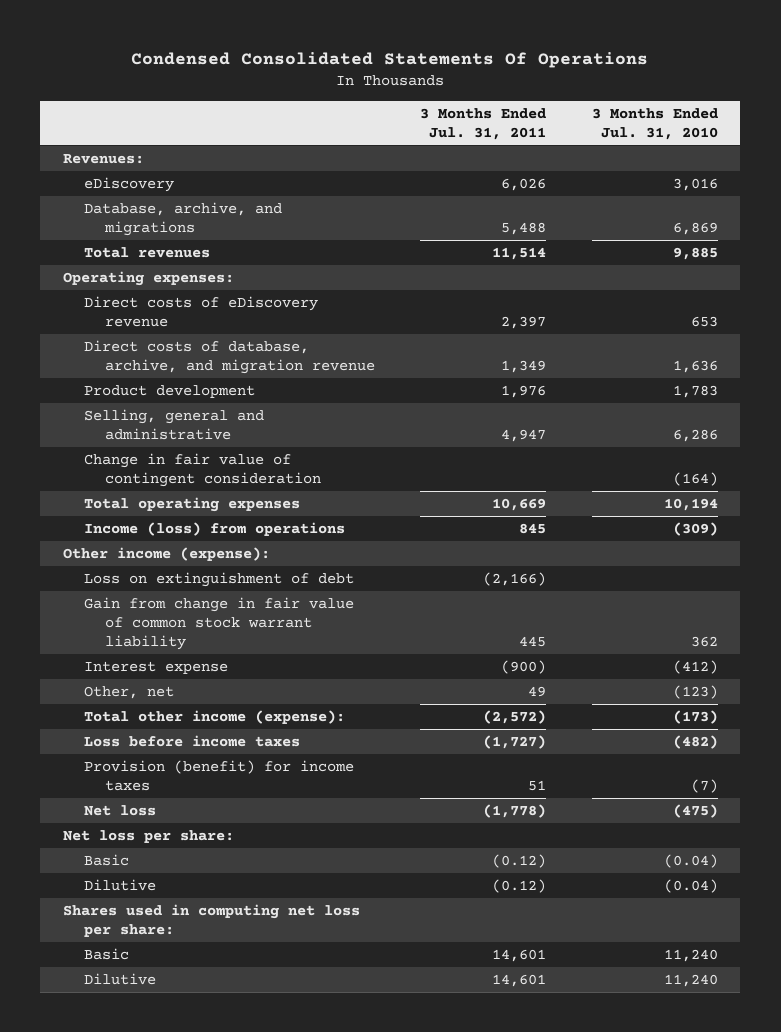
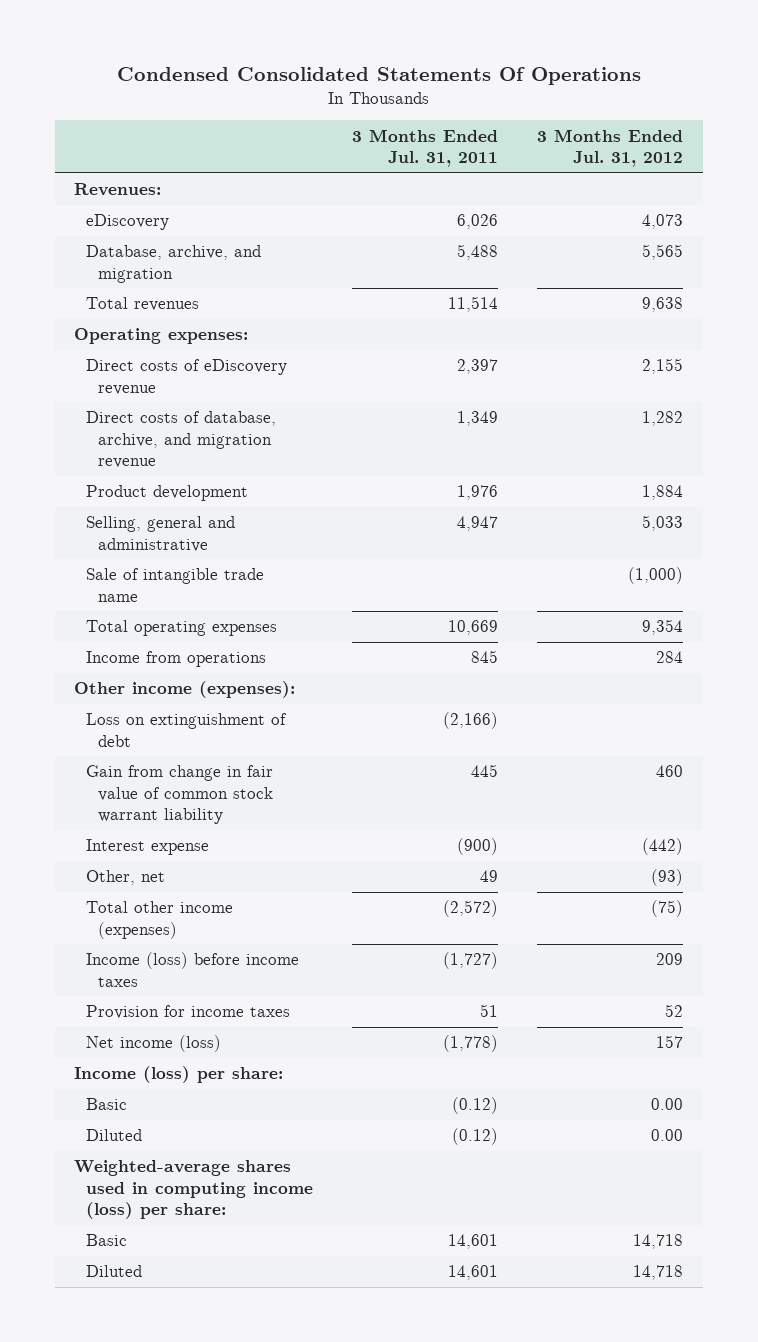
- | 3 Months Ended Jul. 31, 2011 | 3 Months Ended Jul. 31, 2010
+ | 3 Months Ended Jul. 31, 2011 | 3 Months Ended Jul. 31, 2012
- Database, archive, and migrations | 5,488 | 6,869
+ Database, archive, and migration | 5,488 | 5,565
- Change in fair value of contingent consideration | | (164)
+ Sale of intangible trade name | | (1,000)
- Income (loss) from operations | 845 | (309)
- Other income (expense):
+ Income from operations | 845 | 284
+ Other income (expenses):
- Total other income (expense): | (2,572) | (173)
- Loss before income taxes | (1,727) | (482)
- Provision (benefit) for income taxes | 51 | (7)
- Net loss | (1,778) | (475)
- Net loss per share:
+ Total other income (expenses) | (2,572) | (75)
+ Income (loss) before income taxes | (1,727) | 209
+ Provision for income taxes | 51 | 52
+ Net income (loss) | (1,778) | 157
+ Income (loss) per share:
- Dilutive | (0.12) | (0.04)
- Shares used in computing net loss per share:
+ Diluted | (0.12) | 0.00
+ Weighted-average shares used in computing income (loss) per share:
- Dilutive | 14,601 | 11,240
+ Diluted | 14,601 | 14,718

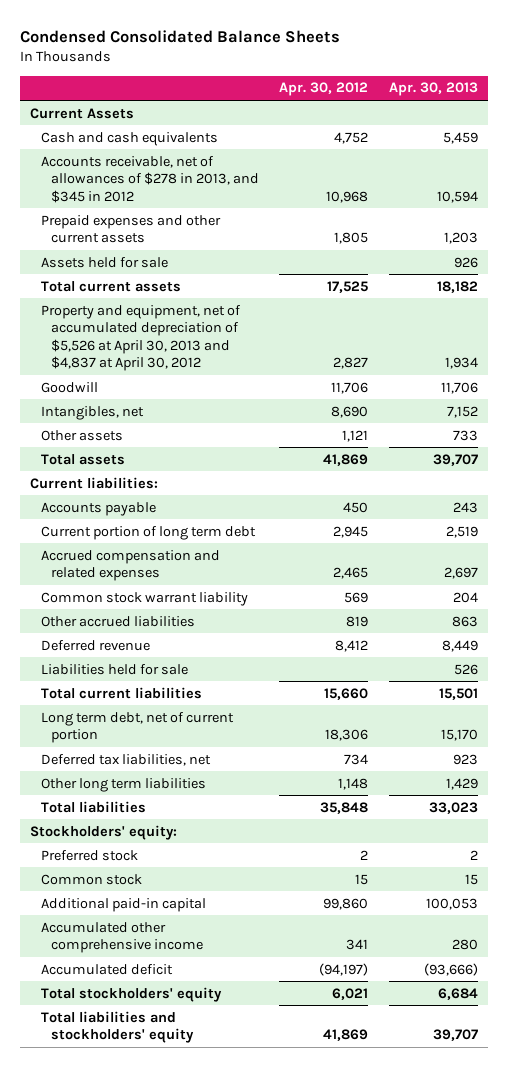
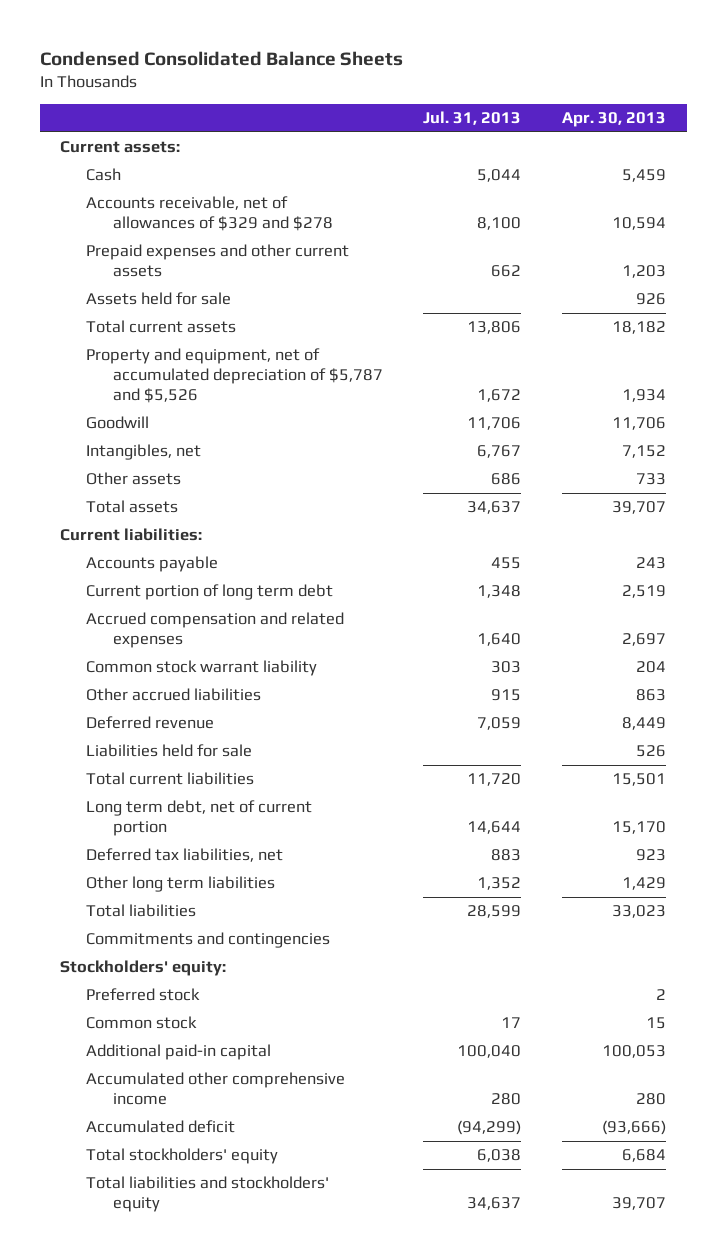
- | Apr. 30, 2012 | Apr. 30, 2013
+ | Jul. 31, 2013 | Apr. 30, 2013
- Current Assets
- Cash and cash equivalents | 4,752 | 5,459
- Accounts receivable, net of allowances of $278 in 2013, and $345 in 2012 | 10,968 | 10,594
+ Current assets:
+ Cash | 5,044 | 5,459
+ Accounts receivable, net of allowances of $329 and $278 | 8,100 | 10,594
- Property and equipment, net of accumulated depreciation of $5,526 at April 30, 2013 and $4,837 at April 30, 2012 | 2,827 | 1,934
+ Property and equipment, net of accumulated depreciation of $5,787 and $5,526 | 1,672 | 1,934
+ Commitments and contingencies

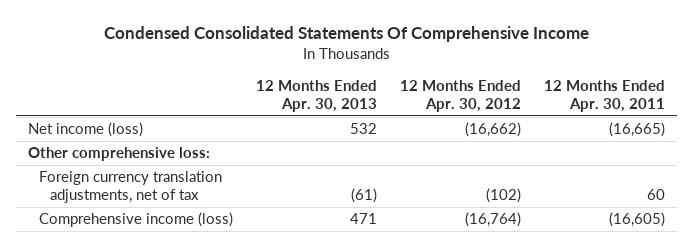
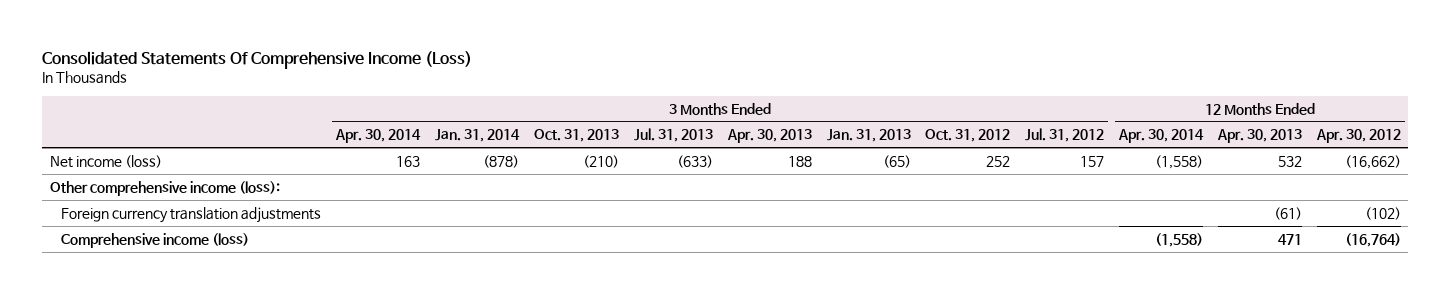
- Condensed Consolidated Statements Of Comprehensive Income
+ Consolidated Statements Of Comprehensive Income (Loss)
- | 12 Months Ended Apr. 30, 2013 | 12 Months Ended Apr. 30, 2012 | 12 Months Ended Apr. 30, 2011
+ | 3 Months Ended Apr. 30, 2014 | 3 Months Ended Jan. 31, 2014 | 3 Months Ended Oct. 31, 2013 | 3 Months Ended Jul. 31, 2013 | 3 Months Ended Apr. 30, 2013 | 3 Months Ended Jan. 31, 2013 | 3 Months Ended Oct. 31, 2012 | 3 Months Ended Jul. 31, 2012 | 12 Months Ended Apr. 30, 2014 | 12 Months Ended Apr. 30, 2013 | 12 Months Ended Apr. 30, 2012
- Other comprehensive loss:
- Foreign currency translation adjustments, net of tax | (61) | (102) | 60
+ Other comprehensive income (loss):
+ Foreign currency translation adjustments | | | | | | | | | | (61) | (102)

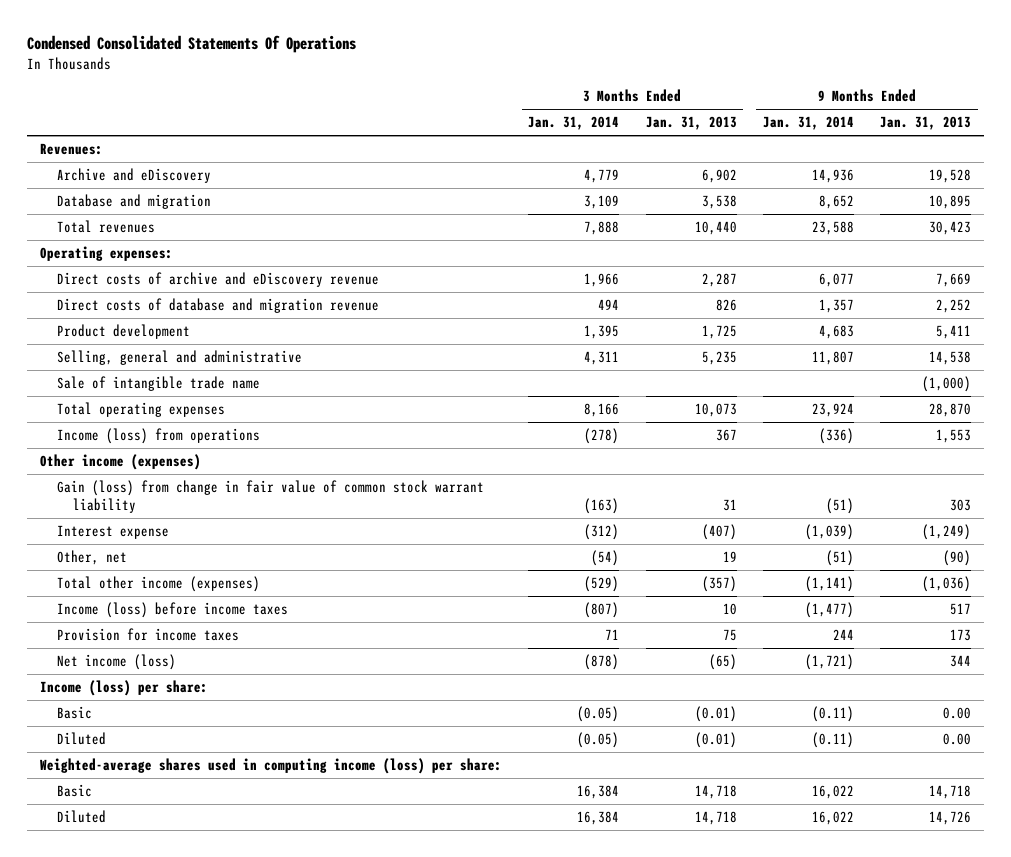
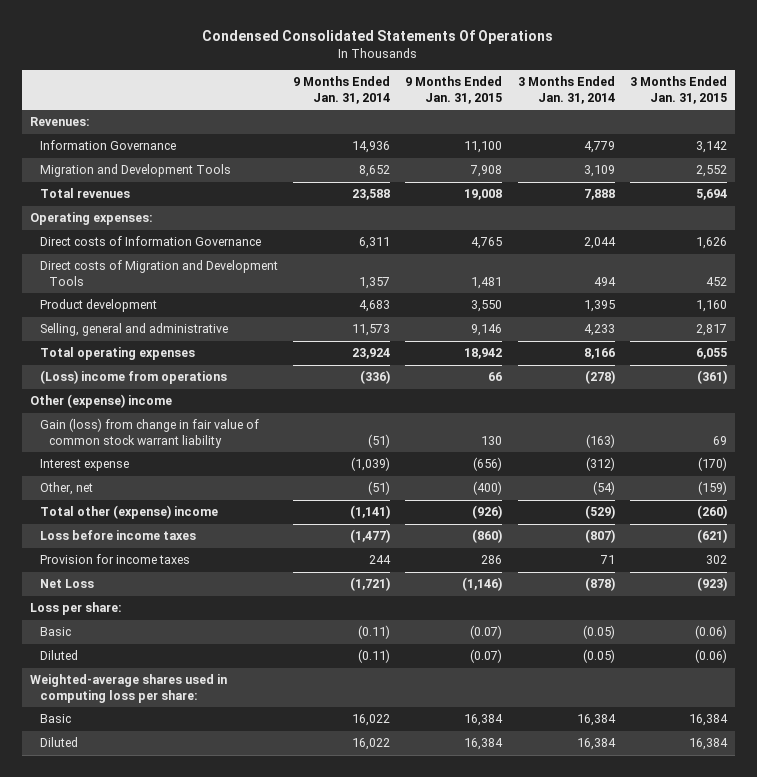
- | 3 Months Ended Jan. 31, 2014 | 3 Months Ended Jan. 31, 2013 | 9 Months Ended Jan. 31, 2014 | 9 Months Ended Jan. 31, 2013
+ | 9 Months Ended Jan. 31, 2014 | 9 Months Ended Jan. 31, 2015 | 3 Months Ended Jan. 31, 2014 | 3 Months Ended Jan. 31, 2015
- Archive and eDiscovery | 4,779 | 6,902 | 14,936 | 19,528
- Database and migration | 3,109 | 3,538 | 8,652 | 10,895
+ Information Governance | 14,936 | 11,100 | 4,779 | 3,142
+ Migration and Development Tools | 8,652 | 7,908 | 3,109 | 2,552
- Direct costs of archive and eDiscovery revenue | 1,966 | 2,287 | 6,077 | 7,669
- Direct costs of database and migration revenue | 494 | 826 | 1,357 | 2,252
+ Direct costs of Information Governance | 6,311 | 4,765 | 2,044 | 1,626
+ Direct costs of Migration and Development Tools | 1,357 | 1,481 | 494 | 452
- Selling, general and administrative | 4,311 | 5,235 | 11,807 | 14,538
- Sale of intangible trade name | | | | (1,000)
+ Selling, general and administrative | 11,573 | 9,146 | 4,233 | 2,817
- Income (loss) from operations | (278) | 367 | (336) | 1,553
- Other income (expenses)
+ (Loss) income from operations | (336) | 66 | (278) | (361)
+ Other (expense) income
- Total other income (expenses) | (529) | (357) | (1,141) | (1,036)
- Income (loss) before income taxes | (807) | 10 | (1,477) | 517
+ Total other (expense) income | (1,141) | (926) | (529) | (260)
+ Loss before income taxes | (1,477) | (860) | (807) | (621)
- Net income (loss) | (878) | (65) | (1,721) | 344
- Income (loss) per share:
+ Net Loss | (1,721) | (1,146) | (878) | (923)
+ Loss per share:
- Weighted-average shares used in computing income (loss) per share:
+ Weighted-average shares used in computing loss per share:

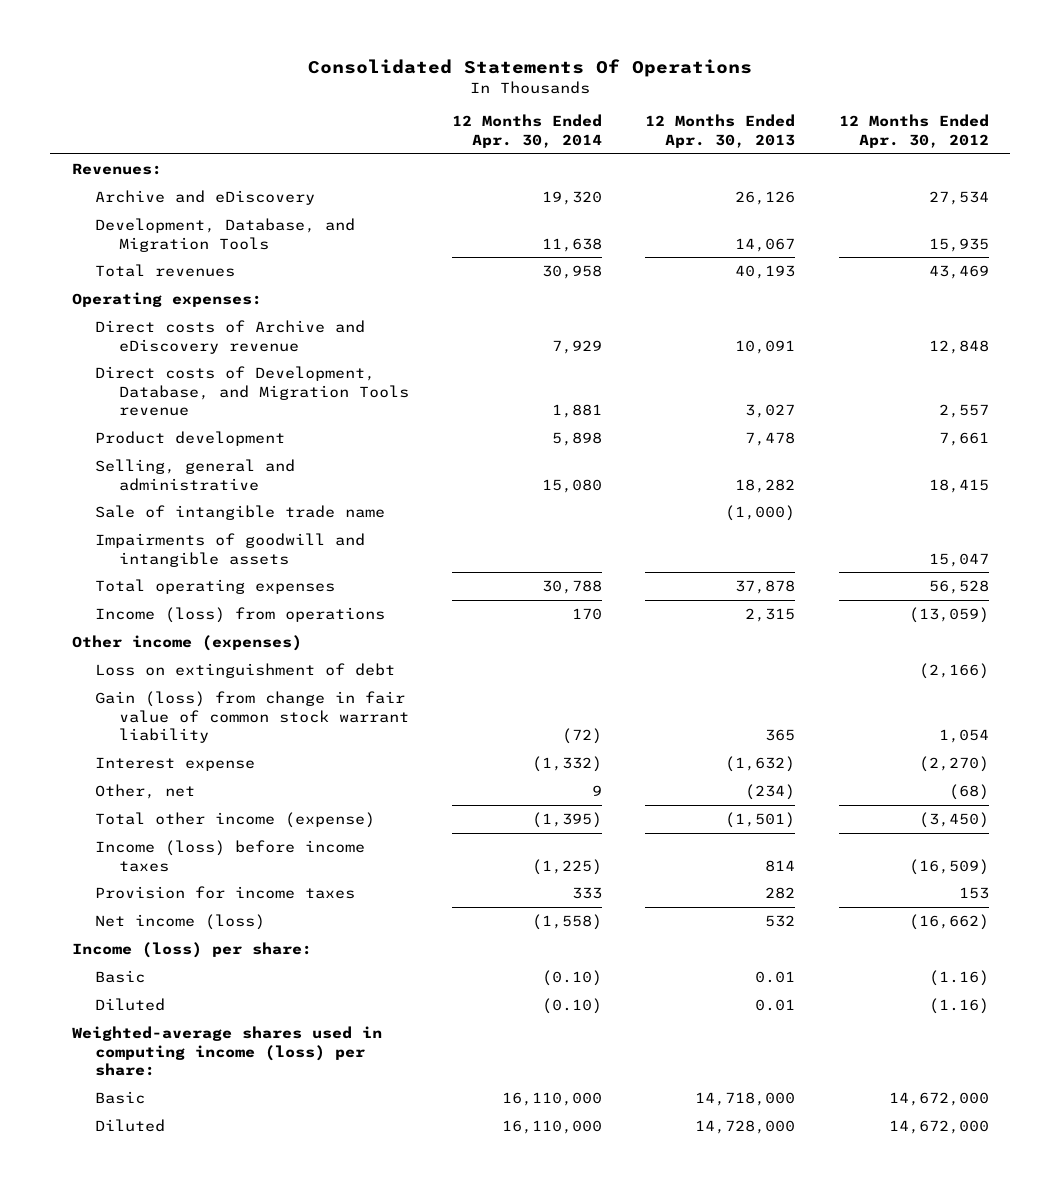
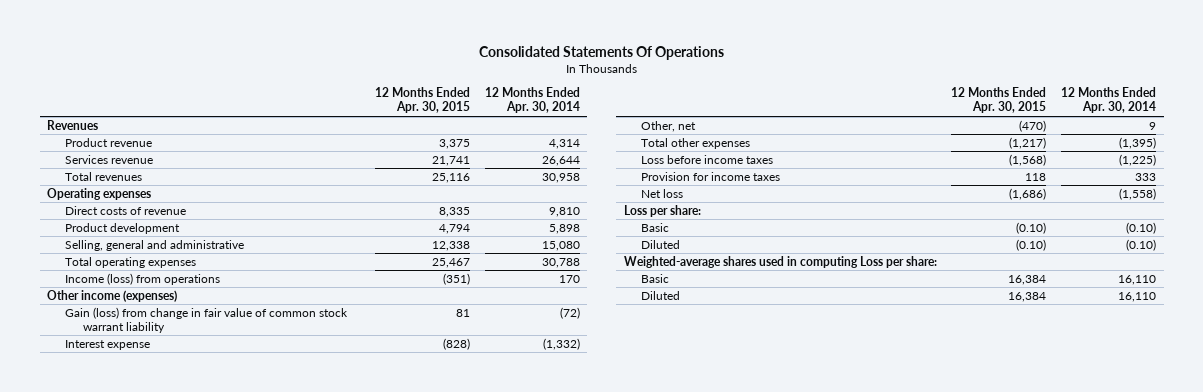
- | 12 Months Ended Apr. 30, 2014 | 12 Months Ended Apr. 30, 2013 | 12 Months Ended Apr. 30, 2012
+ | 12 Months Ended Apr. 30, 2015 | 12 Months Ended Apr. 30, 2014
- Revenues:
- Archive and eDiscovery | 19,320 | 26,126 | 27,534
- Development, Database, and Migration Tools | 11,638 | 14,067 | 15,935
+ Revenues
+ Product revenue | 3,375 | 4,314
+ Services revenue | 21,741 | 26,644
- Operating expenses:
- Direct costs of Archive and eDiscovery revenue | 7,929 | 10,091 | 12,848
- Direct costs of Development, Database, and Migration Tools revenue | 1,881 | 3,027 | 2,557
+ Operating expenses
+ Direct costs of revenue | 8,335 | 9,810
- Sale of intangible trade name | | (1,000) |
- Impairments of goodwill and intangible assets | | | 15,047
- Loss on extinguishment of debt | | | (2,166)
- Total other income (expense) | (1,395) | (1,501) | (3,450)
- Income (loss) before income taxes | (1,225) | 814 | (16,509)
+ Total other expenses | (1,217) | (1,395)
+ Loss before income taxes | (1,568) | (1,225)
- Net income (loss) | (1,558) | 532 | (16,662)
- Income (loss) per share:
+ Net loss | (1,686) | (1,558)
+ Loss per share:
- Weighted-average shares used in computing income (loss) per share:
- Basic | 16,110,000 | 14,718,000 | 14,672,000
- Diluted | 16,110,000 | 14,728,000 | 14,672,000
+ Weighted-average shares used in computing Loss per share:
+ Basic | 16,384 | 16,110
+ Diluted | 16,384 | 16,110

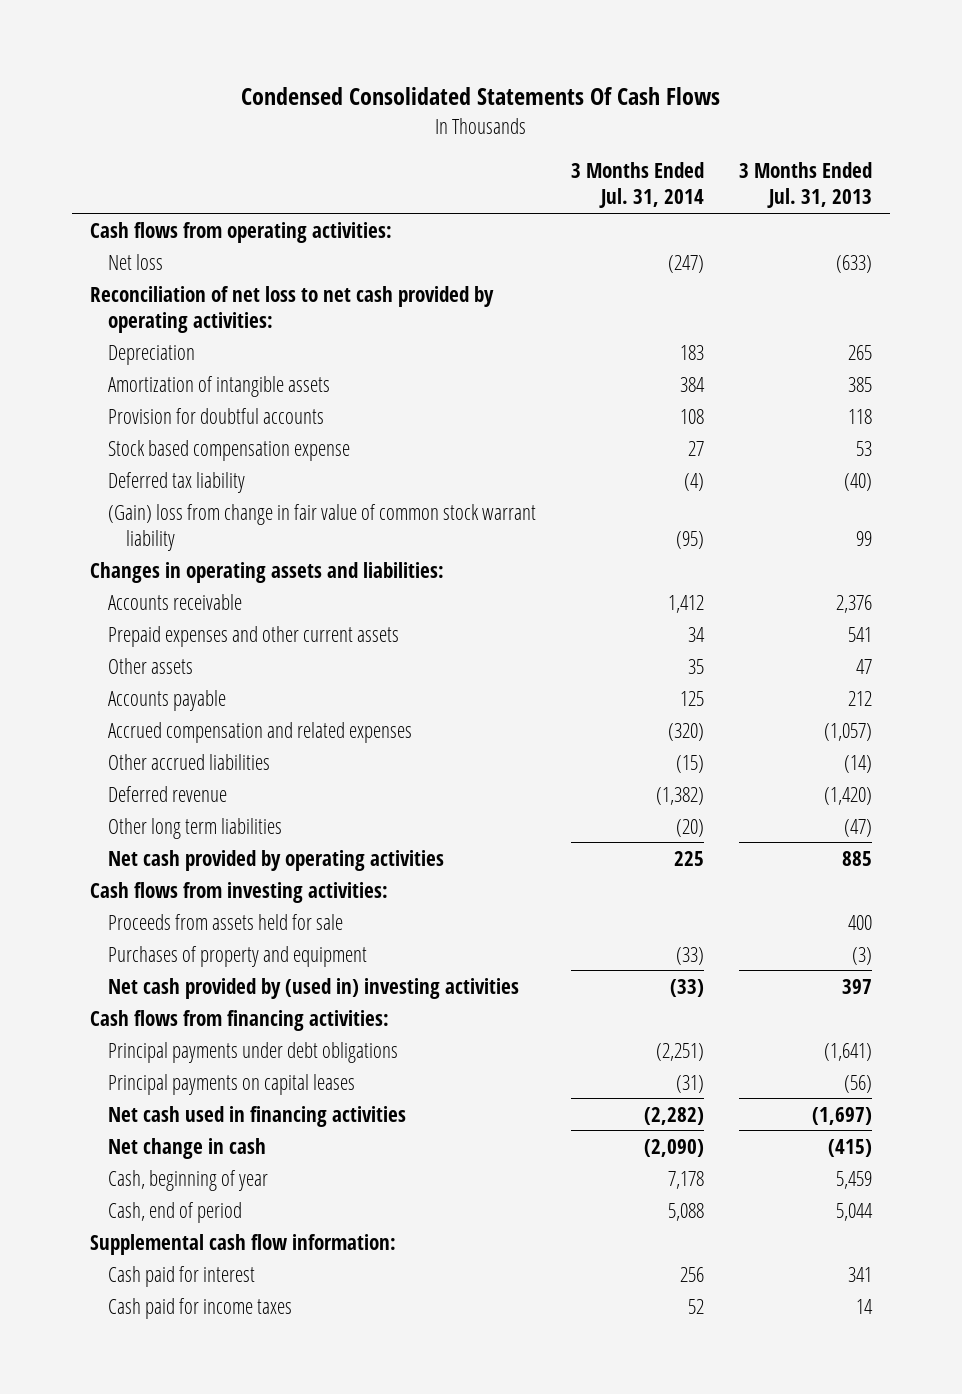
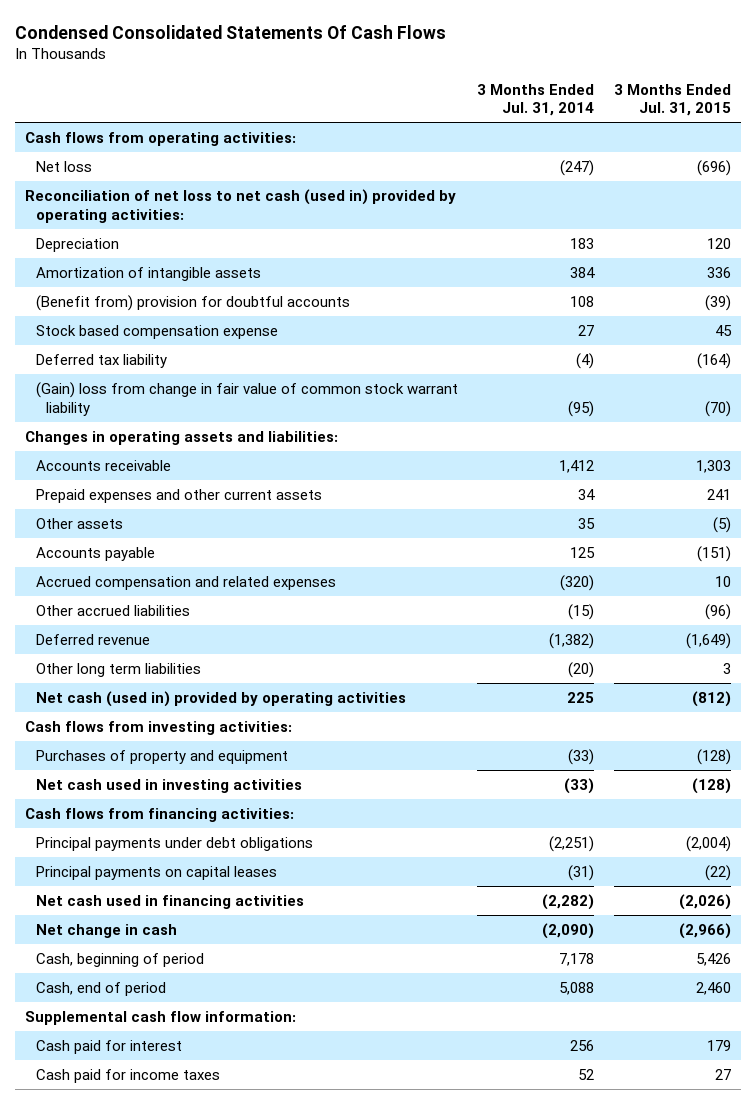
- | 3 Months Ended Jul. 31, 2014 | 3 Months Ended Jul. 31, 2013
+ | 3 Months Ended Jul. 31, 2014 | 3 Months Ended Jul. 31, 2015
- Reconciliation of net loss to net cash provided by operating activities:
+ Reconciliation of net loss to net cash (used in) provided by operating activities:
- Provision for doubtful accounts | 108 | 118
+ (Benefit from) provision for doubtful accounts | 108 | (39)
- Net cash provided by operating activities | 225 | 885
+ Net cash (used in) provided by operating activities | 225 | (812)
- Proceeds from assets held for sale | | 400
- Net cash provided by (used in) investing activities | (33) | 397
+ Net cash used in investing activities | (33) | (128)
- Cash, beginning of year | 7,178 | 5,459
+ Cash, beginning of period | 7,178 | 5,426

